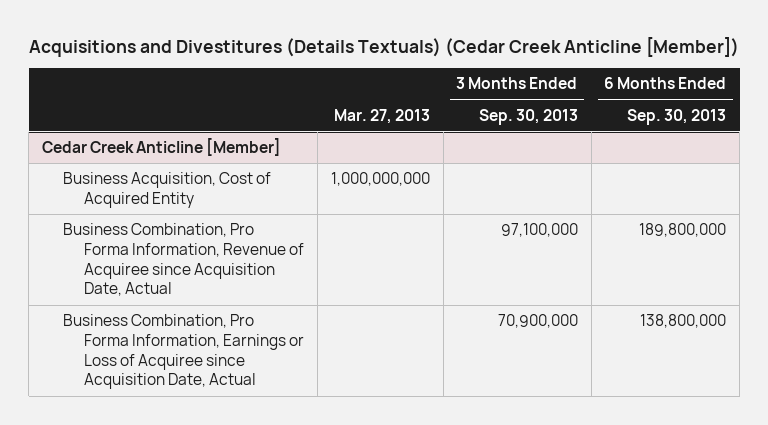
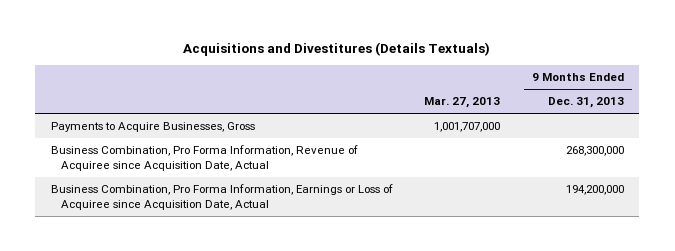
- Acquisitions and Divestitures (Details Textuals) (Cedar Creek Anticline [Member])
+ Acquisitions and Divestitures (Details Textuals)
- | Mar. 27, 2013 | 3 Months Ended Sep. 30, 2013 | 6 Months Ended Sep. 30, 2013
+ | Mar. 27, 2013 | 9 Months Ended Dec. 31, 2013
- Cedar Creek Anticline [Member]
- Business Acquisition, Cost of Acquired Entity | 1,000,000,000 | |
- Business Combination, Pro Forma Information, Revenue of Acquiree since Acquisition Date, Actual | | 97,100,000 | 189,800,000
- Business Combination, Pro Forma Information, Earnings or Loss of Acquiree since Acquisition Date, Actual | | 70,900,000 | 138,800,000
+ Payments to Acquire Businesses, Gross | 1,001,707,000 |
+ Business Combination, Pro Forma Information, Revenue of Acquiree since Acquisition Date, Actual | | 268,300,000
+ Business Combination, Pro Forma Information, Earnings or Loss of Acquiree since Acquisition Date, Actual | | 194,200,000

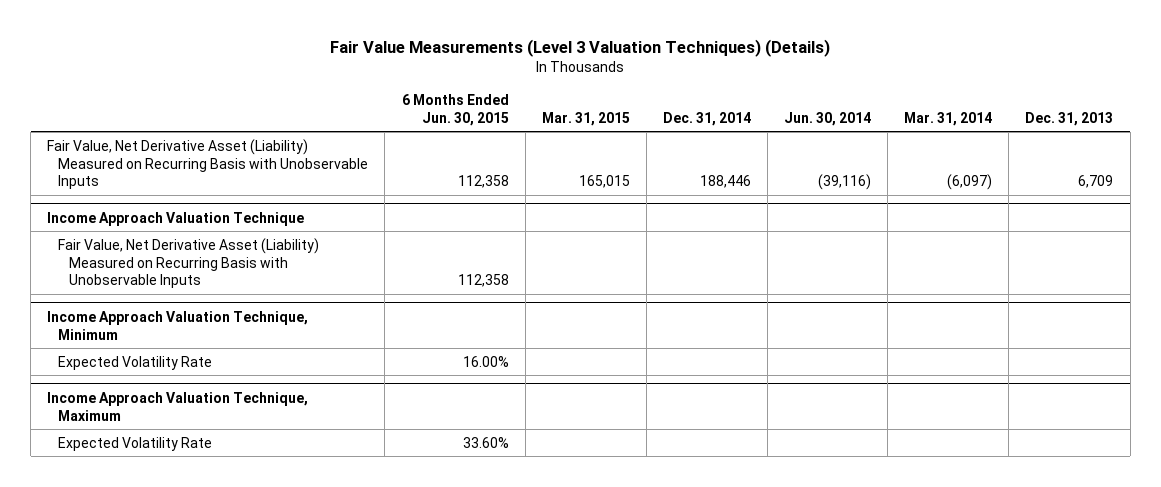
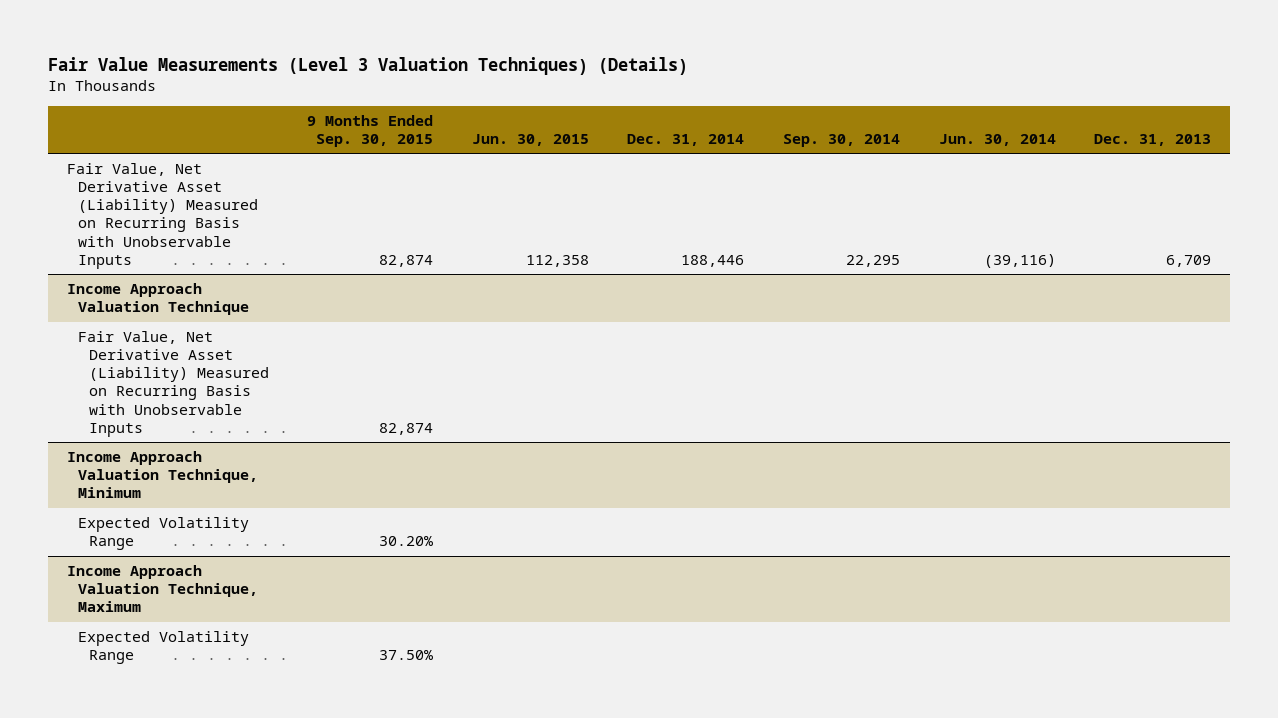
- | 6 Months Ended Jun. 30, 2015 | Mar. 31, 2015 | Dec. 31, 2014 | Jun. 30, 2014 | Mar. 31, 2014 | Dec. 31, 2013
+ | 9 Months Ended Sep. 30, 2015 | Jun. 30, 2015 | Dec. 31, 2014 | Sep. 30, 2014 | Jun. 30, 2014 | Dec. 31, 2013
@ Income Approach Valuation Technique, Minimum
- Expected Volatility Rate | 16.00% | | | | |
+ Expected Volatility Range | 30.20% | | | | |
@ Income Approach Valuation Technique, Maximum
- Expected Volatility Rate | 33.60% | | | | |
+ Expected Volatility Range | 37.50% | | | | |

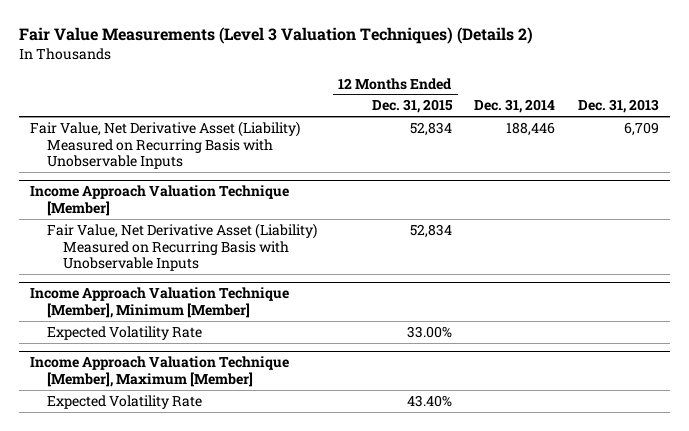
- Fair Value Measurements (Level 3 Valuation Techniques) (Details)
+ Fair Value Measurements (Level 3 Valuation Techniques) (Details 2)
- | 9 Months Ended Sep. 30, 2015 | Jun. 30, 2015 | Dec. 31, 2014 | Sep. 30, 2014 | Jun. 30, 2014 | Dec. 31, 2013
+ | 12 Months Ended Dec. 31, 2015 | Dec. 31, 2014 | Dec. 31, 2013
- Income Approach Valuation Technique
+ Income Approach Valuation Technique [Member]
- Income Approach Valuation Technique, Minimum
- Expected Volatility Range | 30.20% | | | | |
- Income Approach Valuation Technique, Maximum
- Expected Volatility Range | 37.50% | | | | |
+ Income Approach Valuation Technique [Member], Minimum [Member]
+ Expected Volatility Rate | 33.00% | |
+ Income Approach Valuation Technique [Member], Maximum [Member]
+ Expected Volatility Rate | 43.40% | |

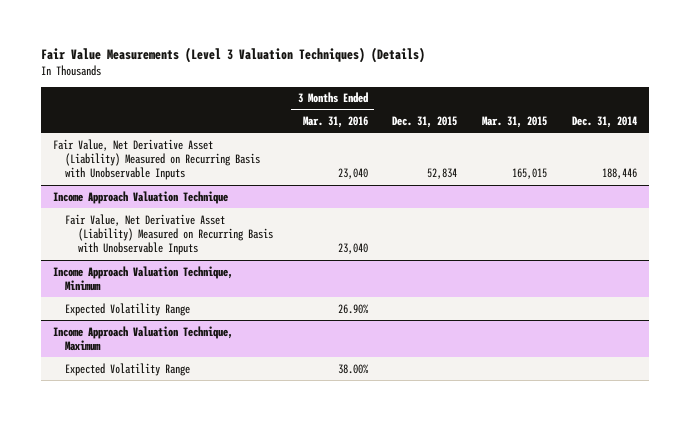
- Fair Value Measurements (Level 3 Valuation Techniques) (Details 2)
+ Fair Value Measurements (Level 3 Valuation Techniques) (Details)
- | 12 Months Ended Dec. 31, 2015 | Dec. 31, 2014 | Dec. 31, 2013
+ | 3 Months Ended Mar. 31, 2016 | Dec. 31, 2015 | Mar. 31, 2015 | Dec. 31, 2014
- Income Approach Valuation Technique [Member]
+ Income Approach Valuation Technique
- Income Approach Valuation Technique [Member], Minimum [Member]
- Expected Volatility Rate | 33.00% | |
- Income Approach Valuation Technique [Member], Maximum [Member]
- Expected Volatility Rate | 43.40% | |
+ Income Approach Valuation Technique, Minimum
+ Expected Volatility Range | 26.90% | | |
+ Income Approach Valuation Technique, Maximum
+ Expected Volatility Range | 38.00% | | |

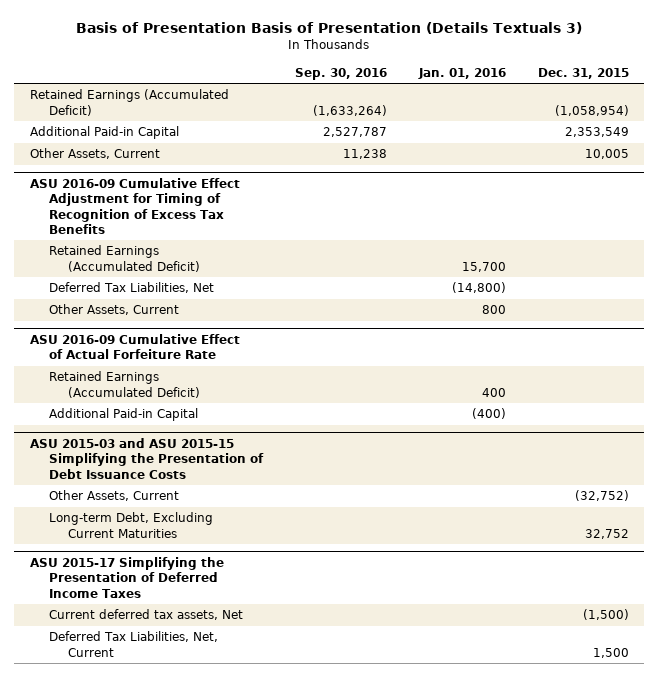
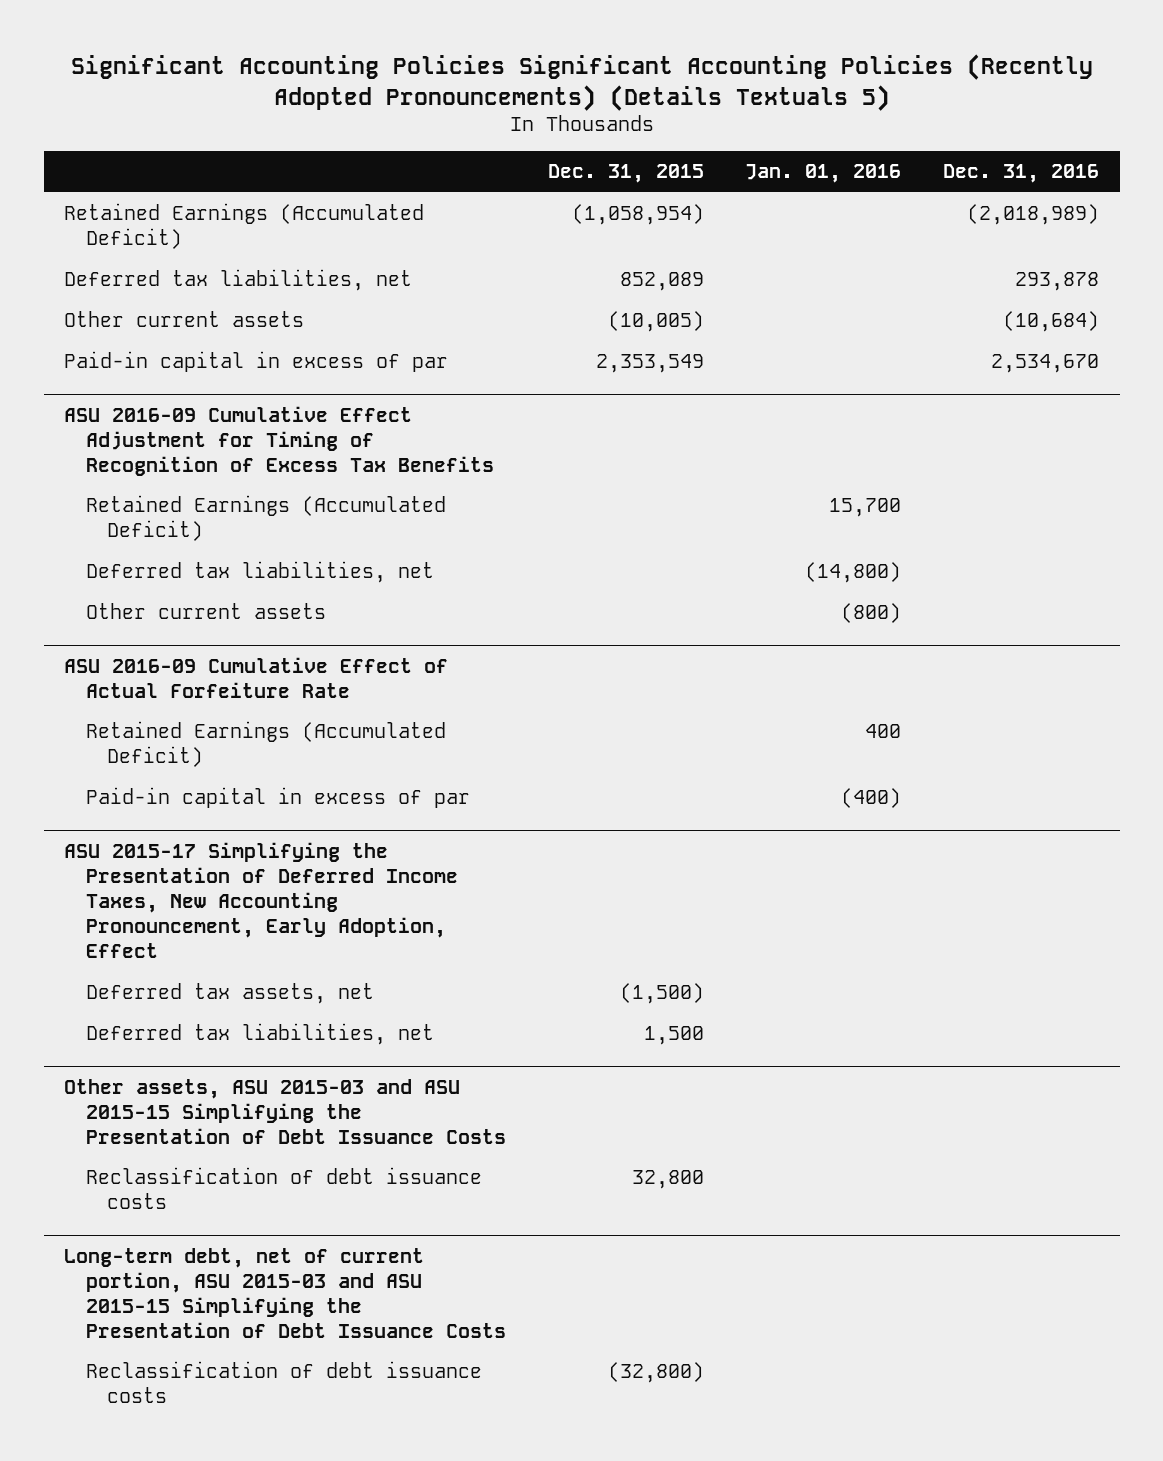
- Basis of Presentation Basis of Presentation (Details Textuals 3)
+ Significant Accounting Policies Significant Accounting Policies (Recently Adopted Pronouncements) (Details Textuals 5)
- | Sep. 30, 2016 | Jan. 01, 2016 | Dec. 31, 2015
+ | Dec. 31, 2015 | Jan. 01, 2016 | Dec. 31, 2016
- Additional Paid-in Capital | 2,527,787 | | 2,353,549
- Other Assets, Current | 11,238 | | 10,005
+ Deferred tax liabilities, net | 852,089 | | 293,878
+ Other current assets | (10,005) | | (10,684)
+ Paid-in capital in excess of par | 2,353,549 | | 2,534,670
@ ASU 2016-09 Cumulative Effect Adjustment for Timing of Recognition of Excess Tax Benefits
- Deferred Tax Liabilities, Net | | (14,800) |
- Other Assets, Current | | 800 |
+ Deferred tax liabilities, net | | (14,800) |
+ Other current assets | | (800) |
@ ASU 2016-09 Cumulative Effect of Actual Forfeiture Rate
- Additional Paid-in Capital | | (400) |
- ASU 2015-03 and ASU 2015-15 Simplifying the Presentation of Debt Issuance Costs
- Other Assets, Current | | | (32,752)
- Long-term Debt, Excluding Current Maturities | | | 32,752
- ASU 2015-17 Simplifying the Presentation of Deferred Income Taxes
- Current deferred tax assets, Net | | | (1,500)
- Deferred Tax Liabilities, Net, Current | | | 1,500
@ ASU 2016-09 Cumulative Effect of Actual Forfeiture Rate
+ Paid-in capital in excess of par | | (400) |
+ ASU 2015-17 Simplifying the Presentation of Deferred Income Taxes, New Accounting Pronouncement, Early Adoption, Effect
+ Deferred tax assets, net | (1,500) | |
+ Deferred tax liabilities, net | 1,500 | |
+ Other assets, ASU 2015-03 and ASU 2015-15 Simplifying the Presentation of Debt Issuance Costs
+ Reclassification of debt issuance costs | 32,800 | |
+ Long-term debt, net of current portion, ASU 2015-03 and ASU 2015-15 Simplifying the Presentation of Debt Issuance Costs
+ Reclassification of debt issuance costs | (32,800) | |

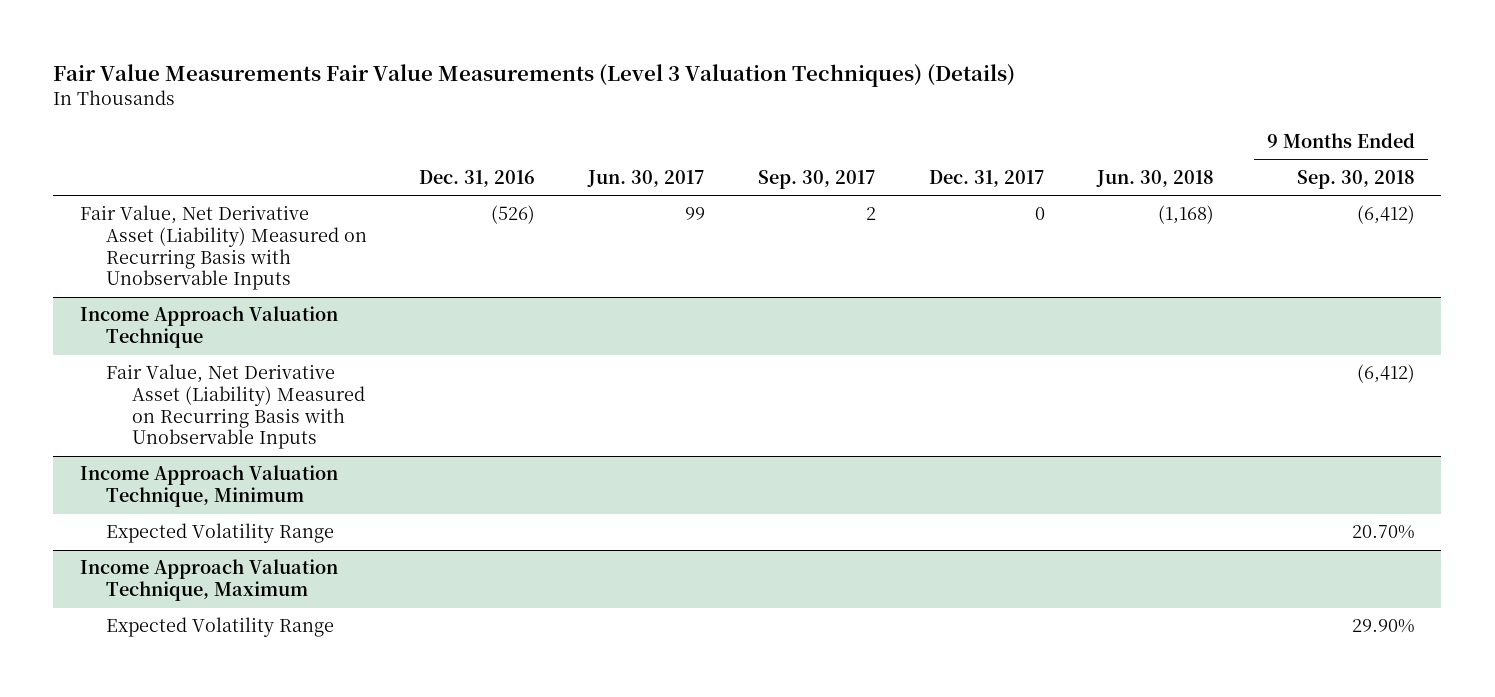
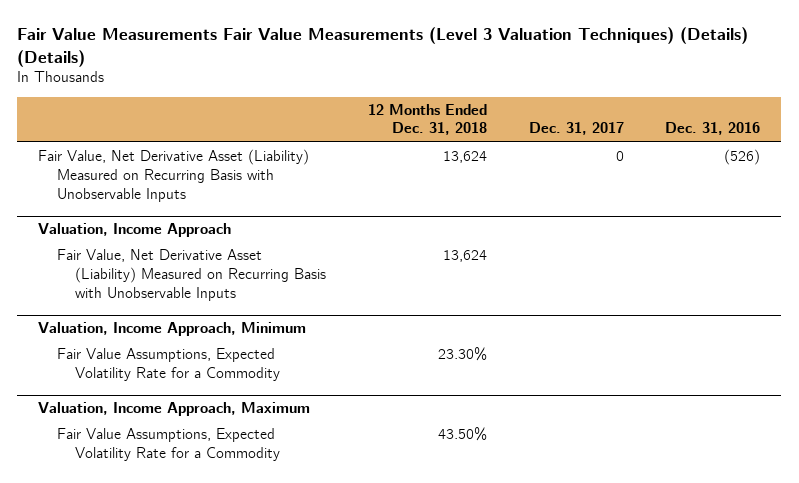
- Fair Value Measurements Fair Value Measurements (Level 3 Valuation Techniques) (Details)
+ Fair Value Measurements Fair Value Measurements (Level 3 Valuation Techniques) (Details) (Details)
- | Dec. 31, 2016 | Jun. 30, 2017 | Sep. 30, 2017 | Dec. 31, 2017 | Jun. 30, 2018 | 9 Months Ended Sep. 30, 2018
+ | 12 Months Ended Dec. 31, 2018 | Dec. 31, 2017 | Dec. 31, 2016
- Income Approach Valuation Technique
+ Valuation, Income Approach
- Income Approach Valuation Technique, Minimum
- Expected Volatility Range | | | | | | 20.70%
- Income Approach Valuation Technique, Maximum
- Expected Volatility Range | | | | | | 29.90%
+ Valuation, Income Approach, Minimum
+ Fair Value Assumptions, Expected Volatility Rate for a Commodity | 23.30% | |
+ Valuation, Income Approach, Maximum
+ Fair Value Assumptions, Expected Volatility Rate for a Commodity | 43.50% | |

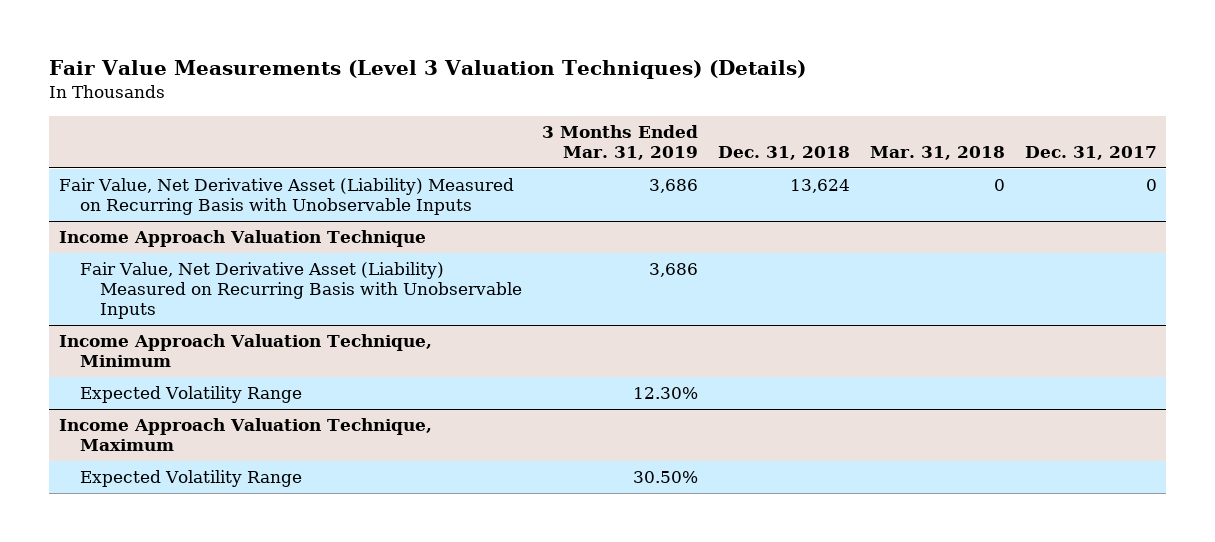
- Fair Value Measurements Fair Value Measurements (Level 3 Valuation Techniques) (Details) (Details)
+ Fair Value Measurements (Level 3 Valuation Techniques) (Details)
- | 12 Months Ended Dec. 31, 2018 | Dec. 31, 2017 | Dec. 31, 2016
+ | 3 Months Ended Mar. 31, 2019 | Dec. 31, 2018 | Mar. 31, 2018 | Dec. 31, 2017
- Valuation, Income Approach
+ Income Approach Valuation Technique
- Valuation, Income Approach, Minimum
- Fair Value Assumptions, Expected Volatility Rate for a Commodity | 23.30% | |
- Valuation, Income Approach, Maximum
- Fair Value Assumptions, Expected Volatility Rate for a Commodity | 43.50% | |
+ Income Approach Valuation Technique, Minimum
+ Expected Volatility Range | 12.30% | | |
+ Income Approach Valuation Technique, Maximum
+ Expected Volatility Range | 30.50% | | |

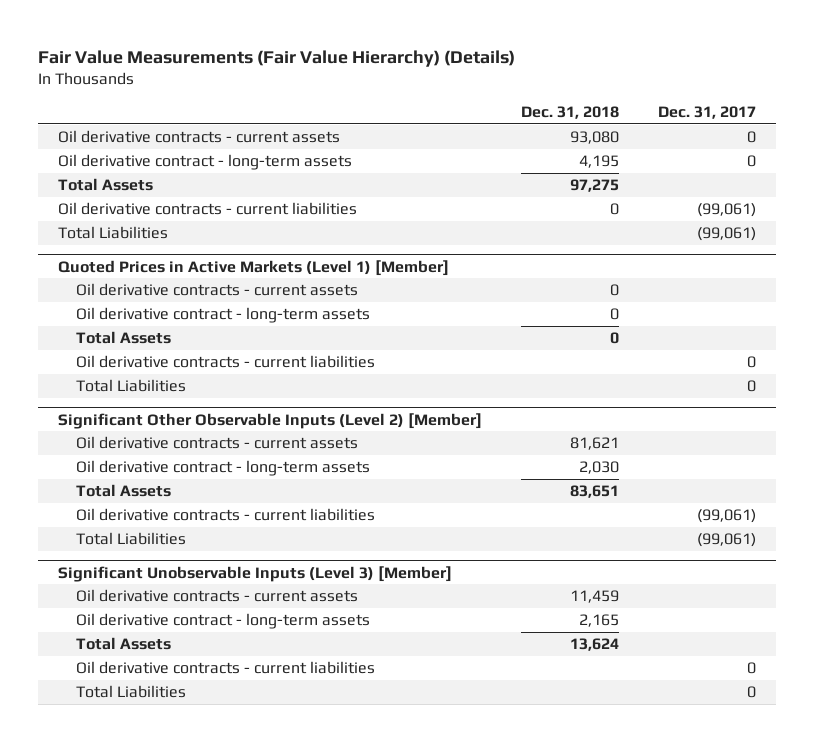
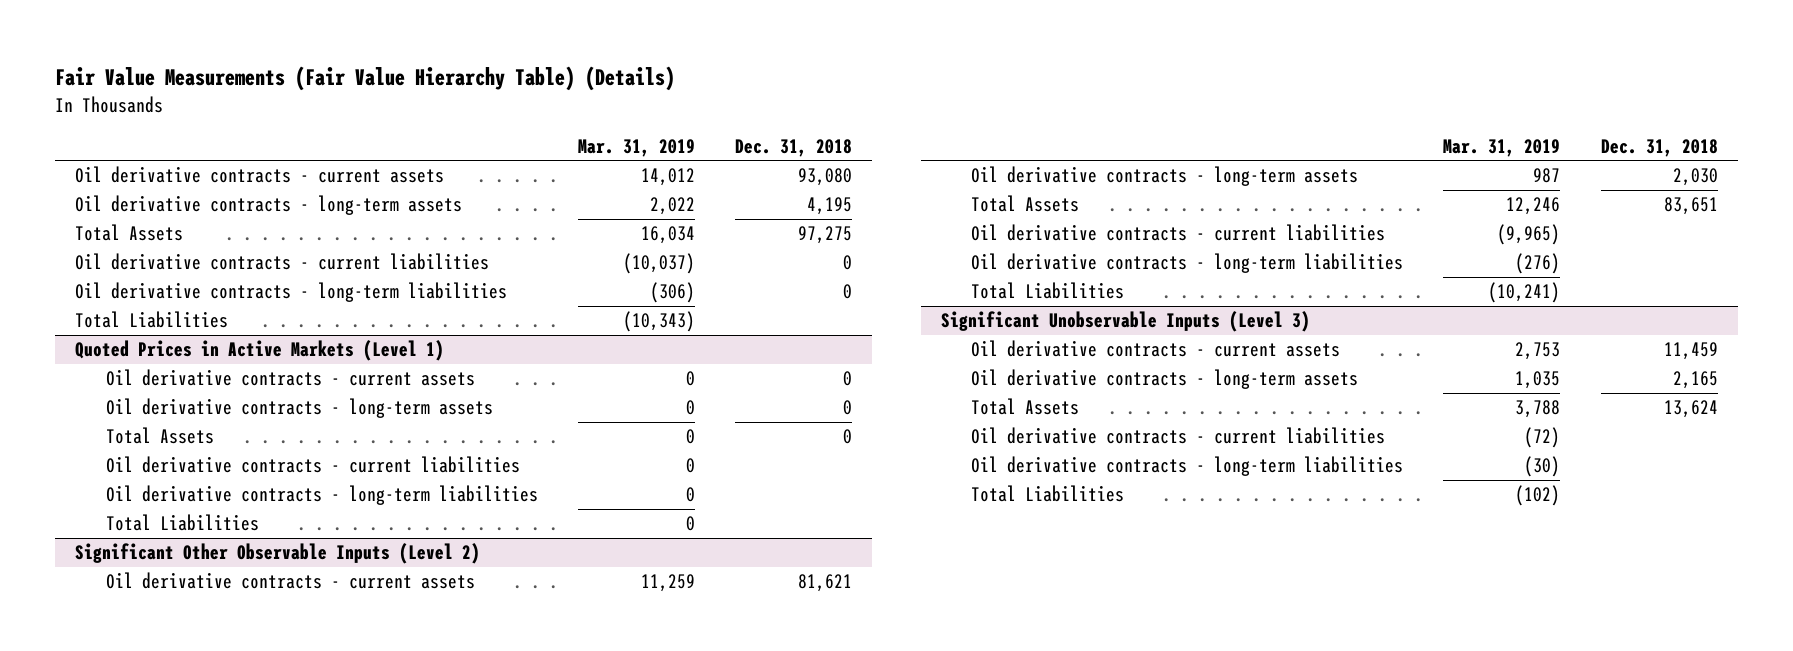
- Fair Value Measurements (Fair Value Hierarchy) (Details)
+ Fair Value Measurements (Fair Value Hierarchy Table) (Details)
- | Dec. 31, 2018 | Dec. 31, 2017
+ | Mar. 31, 2019 | Dec. 31, 2018
- Oil derivative contract - long-term assets | 4,195 | 0
+ Oil derivative contracts - long-term assets | 2,022 | 4,195
+ Oil derivative contracts - long-term liabilities | (306) | 0
- Quoted Prices in Active Markets (Level 1) [Member]
+ Quoted Prices in Active Markets (Level 1)
- Oil derivative contract - long-term assets | 0 |
+ Oil derivative contracts - long-term assets | 0 | 0
+ Oil derivative contracts - long-term liabilities | 0 |
- Significant Other Observable Inputs (Level 2) [Member]
+ Significant Other Observable Inputs (Level 2)
- Oil derivative contract - long-term assets | 2,030 |
+ Oil derivative contracts - long-term assets | 987 | 2,030
+ Oil derivative contracts - long-term liabilities | (276) |
- Significant Unobservable Inputs (Level 3) [Member]
+ Significant Unobservable Inputs (Level 3)
- Oil derivative contract - long-term assets | 2,165 |
+ Oil derivative contracts - long-term assets | 1,035 | 2,165
+ Oil derivative contracts - long-term liabilities | (30) |

